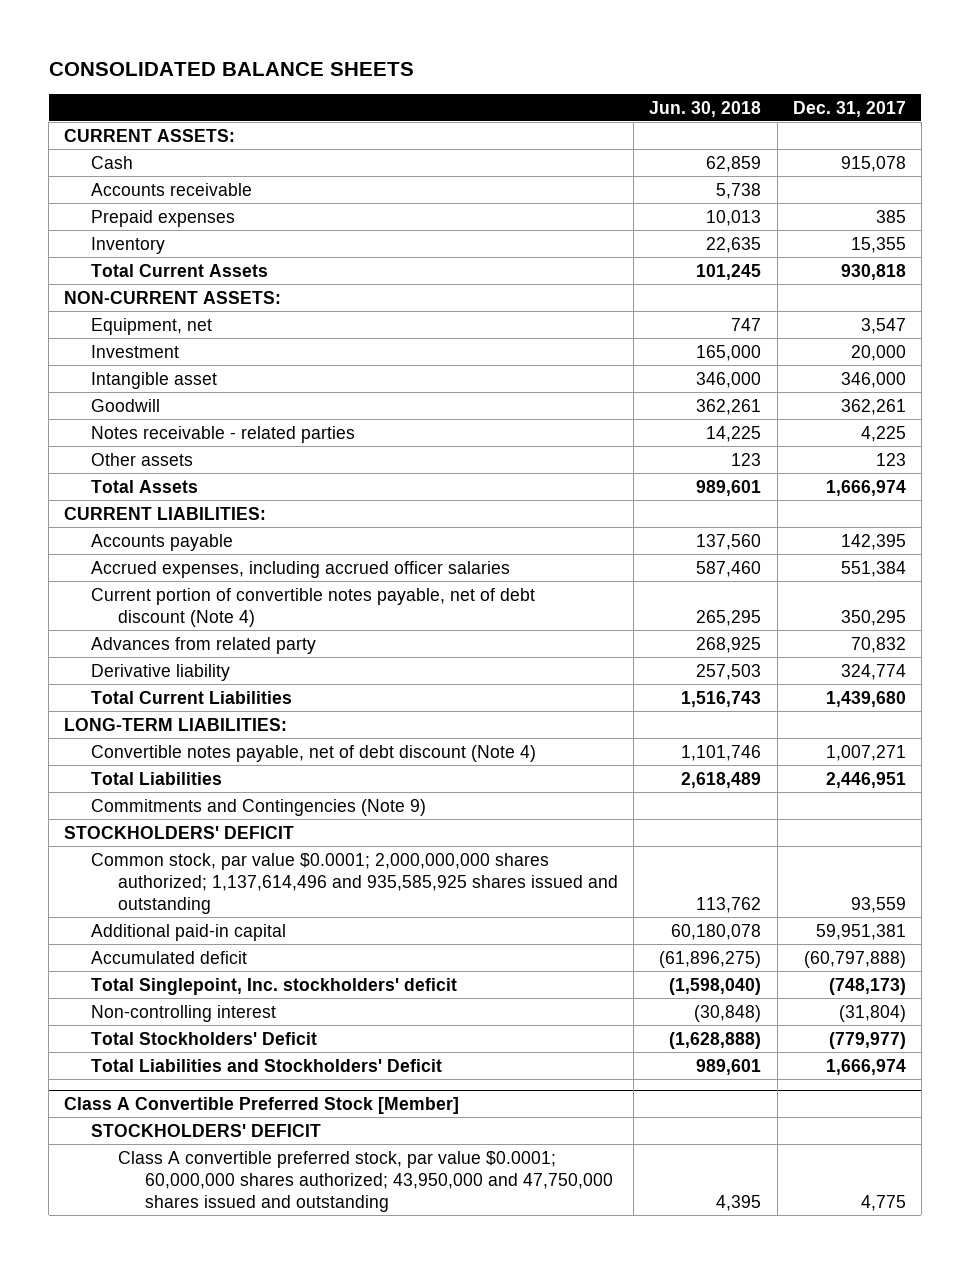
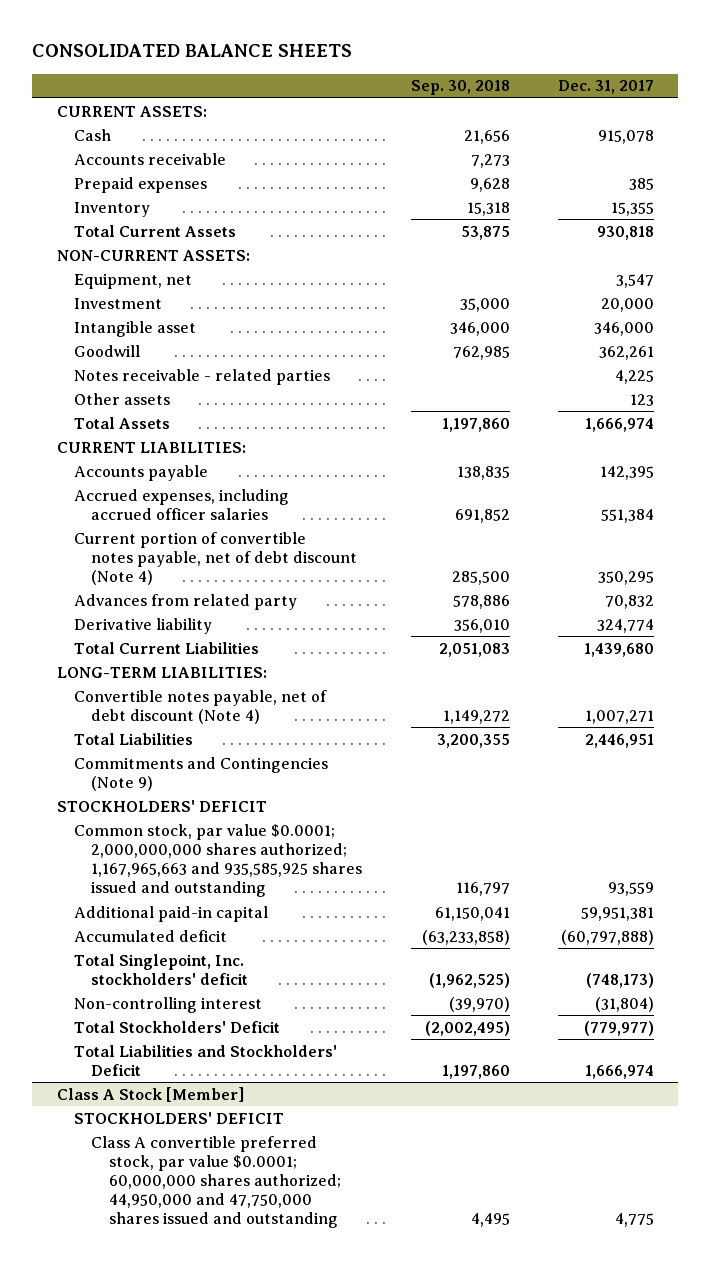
- | Jun. 30, 2018 | Dec. 31, 2017
+ | Sep. 30, 2018 | Dec. 31, 2017
- Common stock, par value $0.0001; 2,000,000,000 shares authorized; 1,137,614,496 and 935,585,925 shares issued and outstanding | 113,762 | 93,559
+ Common stock, par value $0.0001; 2,000,000,000 shares authorized; 1,167,965,663 and 935,585,925 shares issued and outstanding | 116,797 | 93,559
- Class A Convertible Preferred Stock [Member]
+ Class A Stock [Member]
- Class A convertible preferred stock, par value $0.0001; 60,000,000 shares authorized; 43,950,000 and 47,750,000 shares issued and outstanding | 4,395 | 4,775
+ Class A convertible preferred stock, par value $0.0001; 60,000,000 shares authorized; 44,950,000 and 47,750,000 shares issued and outstanding | 4,495 | 4,775

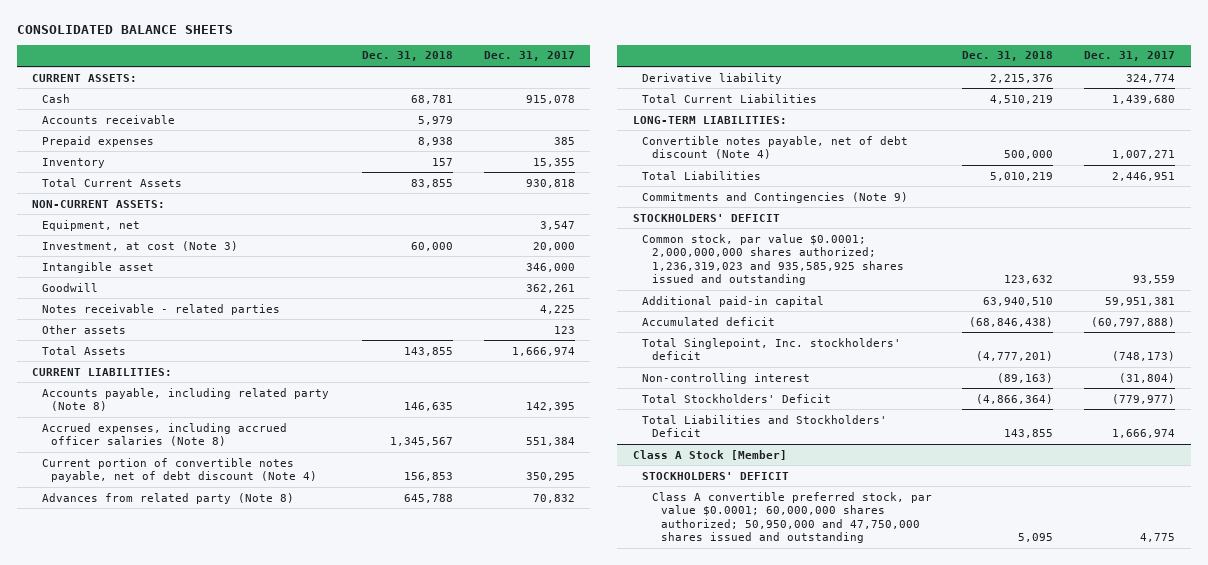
- | Sep. 30, 2018 | Dec. 31, 2017
+ | Dec. 31, 2018 | Dec. 31, 2017
- Investment | 35,000 | 20,000
+ Investment, at cost (Note 3) | 60,000 | 20,000
- Accounts payable | 138,835 | 142,395
- Accrued expenses, including accrued officer salaries | 691,852 | 551,384
+ Accounts payable, including related party (Note 8) | 146,635 | 142,395
+ Accrued expenses, including accrued officer salaries (Note 8) | 1,345,567 | 551,384
- Advances from related party | 578,886 | 70,832
+ Advances from related party (Note 8) | 645,788 | 70,832
- Common stock, par value $0.0001; 2,000,000,000 shares authorized; 1,167,965,663 and 935,585,925 shares issued and outstanding | 116,797 | 93,559
+ Common stock, par value $0.0001; 2,000,000,000 shares authorized; 1,236,319,023 and 935,585,925 shares issued and outstanding | 123,632 | 93,559
@ Class A Stock [Member]
- Class A convertible preferred stock, par value $0.0001; 60,000,000 shares authorized; 44,950,000 and 47,750,000 shares issued and outstanding | 4,495 | 4,775
+ Class A convertible preferred stock, par value $0.0001; 60,000,000 shares authorized; 50,950,000 and 47,750,000 shares issued and outstanding | 5,095 | 4,775

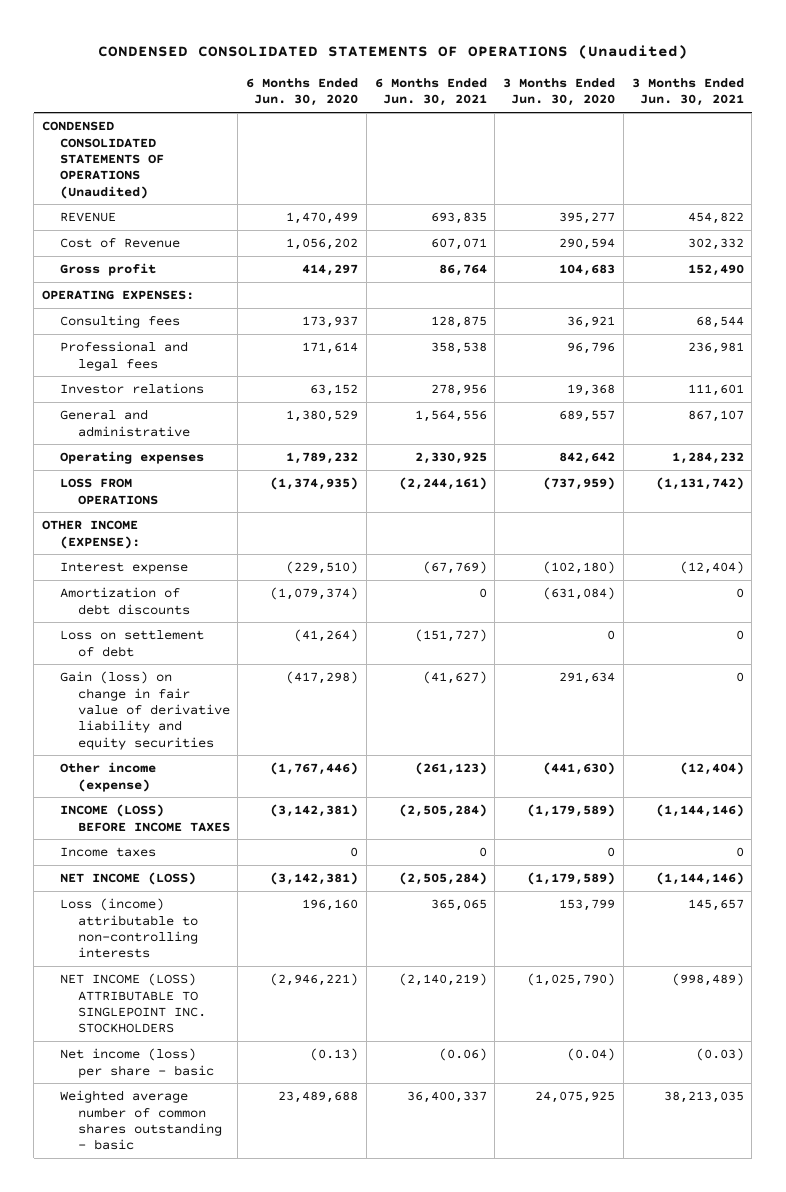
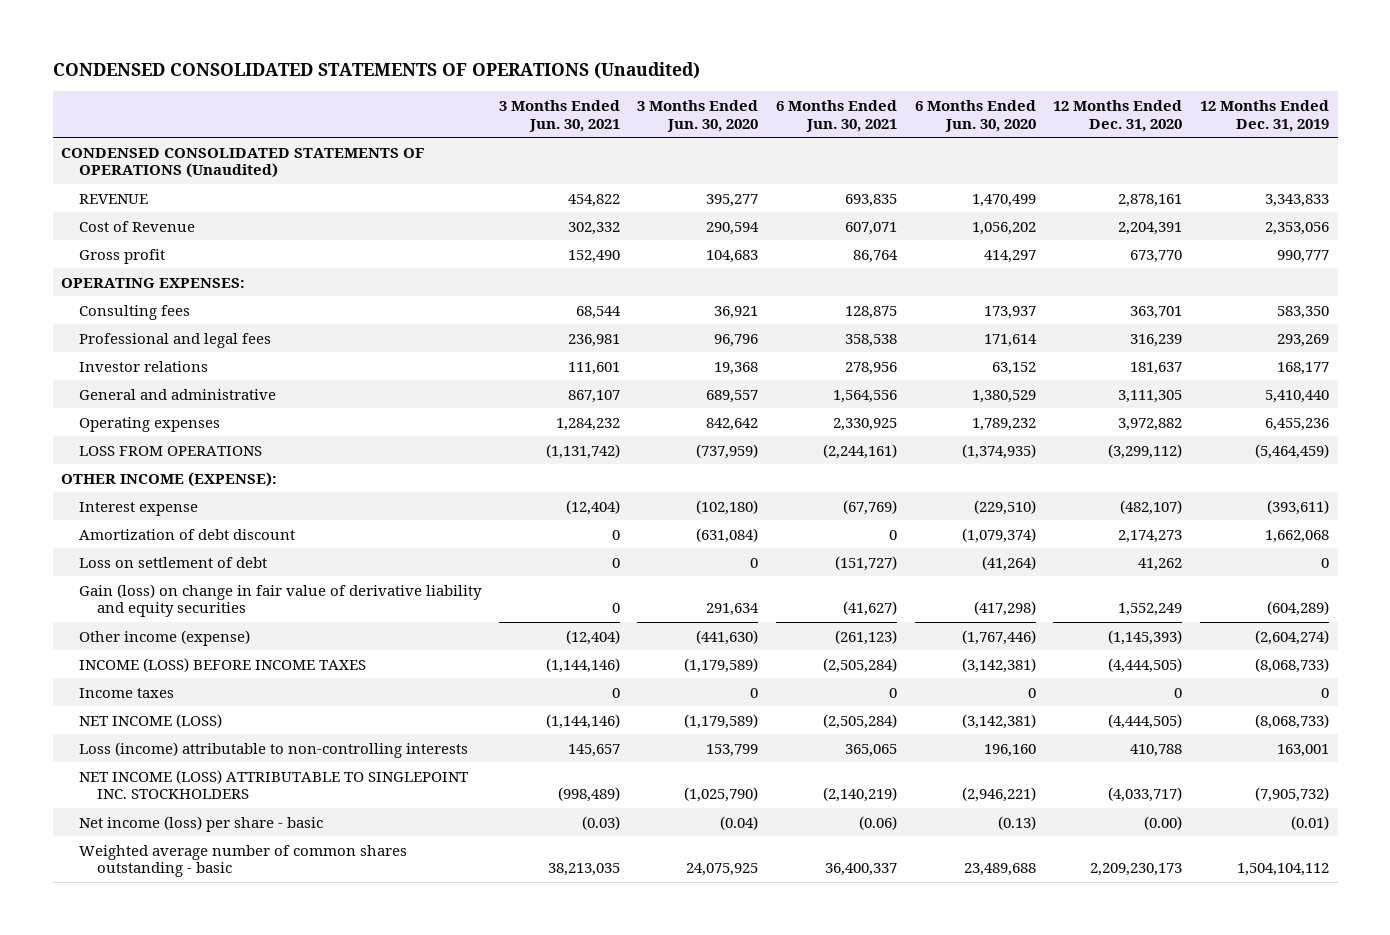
- | 6 Months Ended Jun. 30, 2020 | 6 Months Ended Jun. 30, 2021 | 3 Months Ended Jun. 30, 2020 | 3 Months Ended Jun. 30, 2021
+ | 3 Months Ended Jun. 30, 2021 | 3 Months Ended Jun. 30, 2020 | 6 Months Ended Jun. 30, 2021 | 6 Months Ended Jun. 30, 2020 | 12 Months Ended Dec. 31, 2020 | 12 Months Ended Dec. 31, 2019
- Amortization of debt discounts | (1,079,374) | 0 | (631,084) | 0
+ Amortization of debt discount | 0 | (631,084) | 0 | (1,079,374) | 2,174,273 | 1,662,068

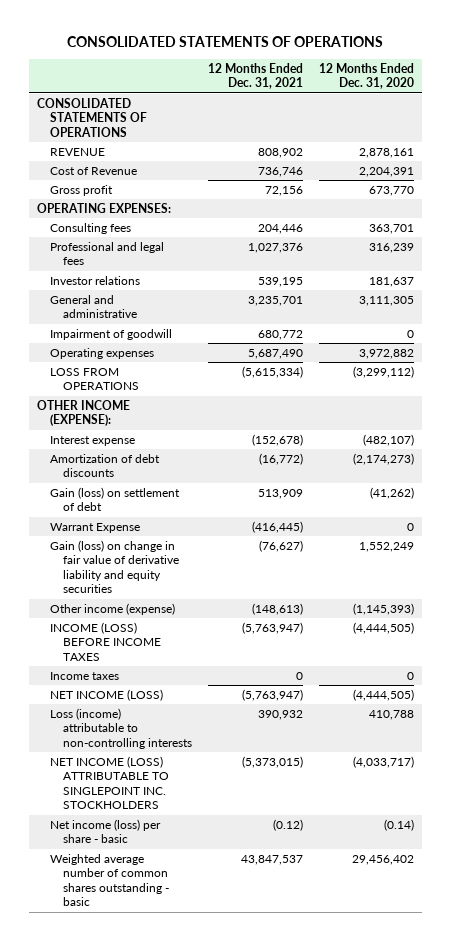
- CONDENSED CONSOLIDATED STATEMENTS OF OPERATIONS (Unaudited)
+ CONSOLIDATED STATEMENTS OF OPERATIONS
- | 3 Months Ended Jun. 30, 2021 | 3 Months Ended Jun. 30, 2020 | 6 Months Ended Jun. 30, 2021 | 6 Months Ended Jun. 30, 2020 | 12 Months Ended Dec. 31, 2020 | 12 Months Ended Dec. 31, 2019
+ | 12 Months Ended Dec. 31, 2021 | 12 Months Ended Dec. 31, 2020
- CONDENSED CONSOLIDATED STATEMENTS OF OPERATIONS (Unaudited)
+ CONSOLIDATED STATEMENTS OF OPERATIONS
+ Impairment of goodwill | 680,772 | 0
- Amortization of debt discount | 0 | (631,084) | 0 | (1,079,374) | 2,174,273 | 1,662,068
- Loss on settlement of debt | 0 | 0 | (151,727) | (41,264) | 41,262 | 0
+ Amortization of debt discounts | (16,772) | (2,174,273)
+ Gain (loss) on settlement of debt | 513,909 | (41,262)
+ Warrant Expense | (416,445) | 0
- Net income (loss) per share - basic | (0.03) | (0.04) | (0.06) | (0.13) | (0.00) | (0.01)
- Weighted average number of common shares outstanding - basic | 38,213,035 | 24,075,925 | 36,400,337 | 23,489,688 | 2,209,230,173 | 1,504,104,112
+ Net income (loss) per share - basic | (0.12) | (0.14)
+ Weighted average number of common shares outstanding - basic | 43,847,537 | 29,456,402

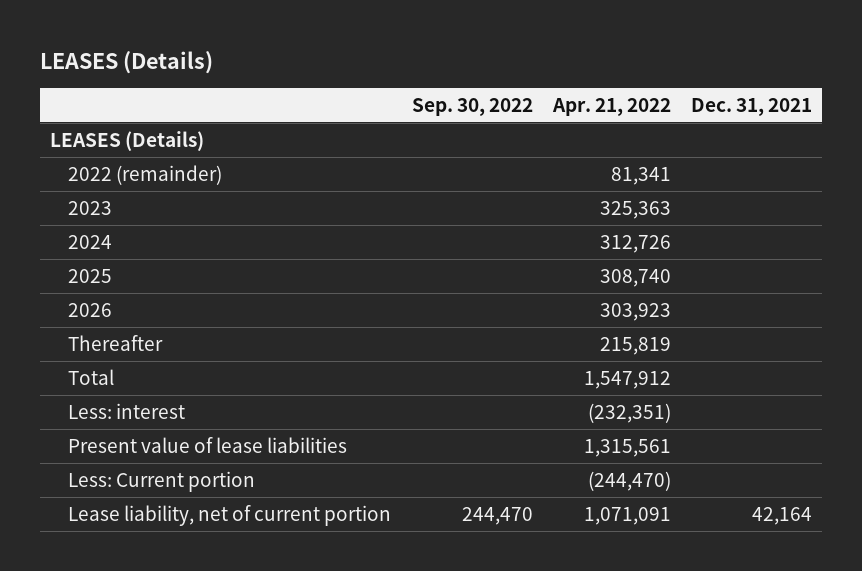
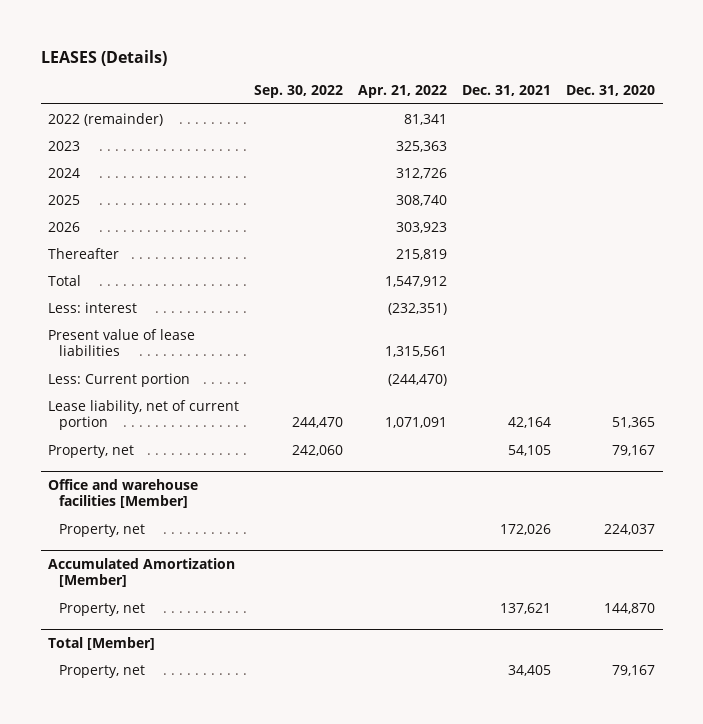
- | Sep. 30, 2022 | Apr. 21, 2022 | Dec. 31, 2021
+ | Sep. 30, 2022 | Apr. 21, 2022 | Dec. 31, 2021 | Dec. 31, 2020
- LEASES (Details)
+ Property, net | 242,060 | | 54,105 | 79,167
+ Office and warehouse facilities [Member]
+ Property, net | | | 172,026 | 224,037
+ Accumulated Amortization [Member]
+ Property, net | | | 137,621 | 144,870
+ Total [Member]
+ Property, net | | | 34,405 | 79,167

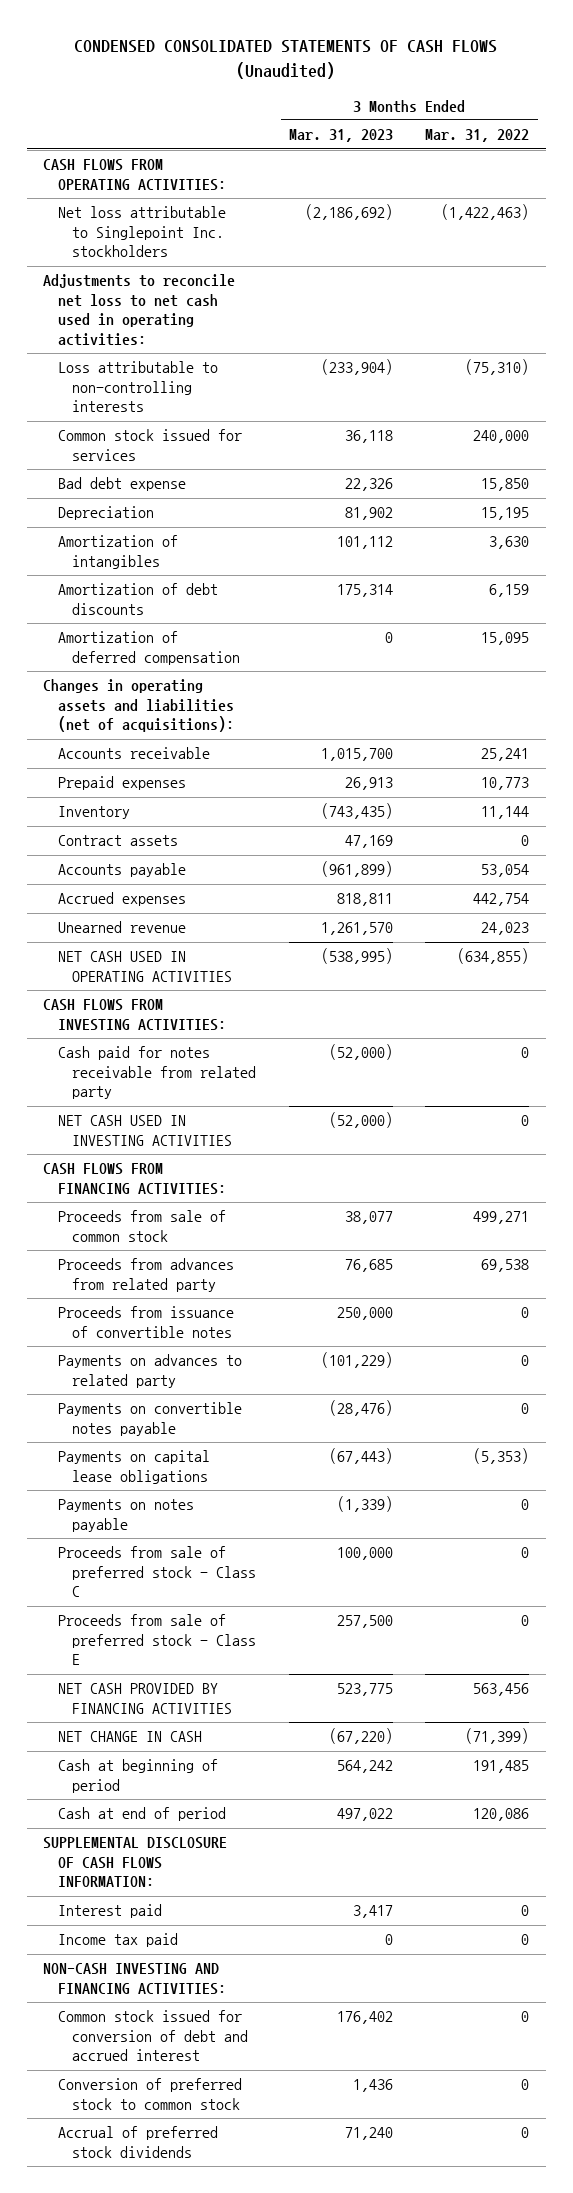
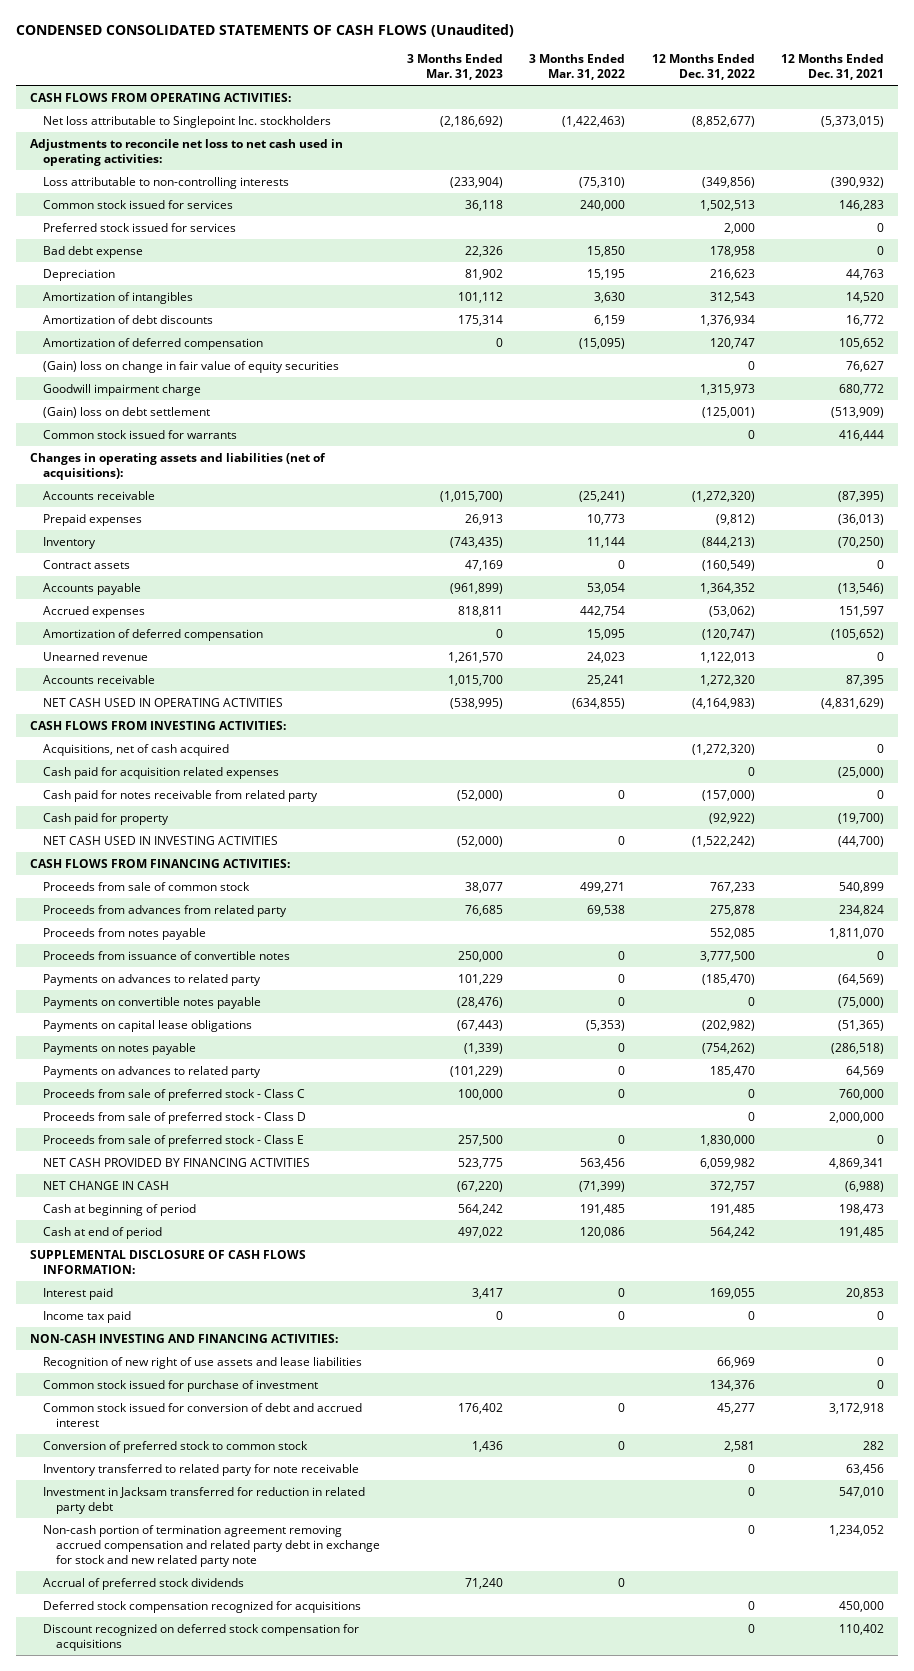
- | 3 Months Ended Mar. 31, 2023 | 3 Months Ended Mar. 31, 2022
+ | 3 Months Ended Mar. 31, 2023 | 3 Months Ended Mar. 31, 2022 | 12 Months Ended Dec. 31, 2022 | 12 Months Ended Dec. 31, 2021
+ Preferred stock issued for services | | | 2,000 | 0
+ Amortization of deferred compensation | 0 | (15,095) | 120,747 | 105,652
+ (Gain) loss on change in fair value of equity securities | | | 0 | 76,627
+ Goodwill impairment charge | | | 1,315,973 | 680,772
+ (Gain) loss on debt settlement | | | (125,001) | (513,909)
+ Common stock issued for warrants | | | 0 | 416,444
+ Accounts receivable | (1,015,700) | (25,241) | (1,272,320) | (87,395)
moved down: Amortization of deferred compensation | 0 | 15,095 | (120,747) | (105,652)
moved down: Accounts receivable | 1,015,700 | 25,241 | 1,272,320 | 87,395
+ Acquisitions, net of cash acquired | | | (1,272,320) | 0
+ Cash paid for acquisition related expenses | | | 0 | (25,000)
+ Cash paid for property | | | (92,922) | (19,700)
+ Proceeds from notes payable | | | 552,085 | 1,811,070
+ Payments on advances to related party | 101,229 | 0 | (185,470) | (64,569)
moved down: Payments on advances to related party | (101,229) | 0 | 185,470 | 64,569
+ Proceeds from sale of preferred stock - Class D | | | 0 | 2,000,000
+ Recognition of new right of use assets and lease liabilities | | | 66,969 | 0
+ Common stock issued for purchase of investment | | | 134,376 | 0
+ Inventory transferred to related party for note receivable | | | 0 | 63,456
+ Investment in Jacksam transferred for reduction in related party debt | | | 0 | 547,010
+ Non-cash portion of termination agreement removing accrued compensation and related party debt in exchange for stock and new related party note | | | 0 | 1,234,052
+ Deferred stock compensation recognized for acquisitions | | | 0 | 450,000
+ Discount recognized on deferred stock compensation for acquisitions | | | 0 | 110,402

